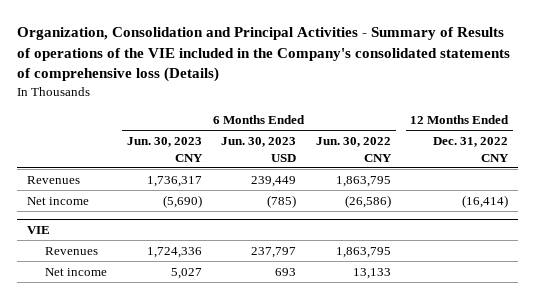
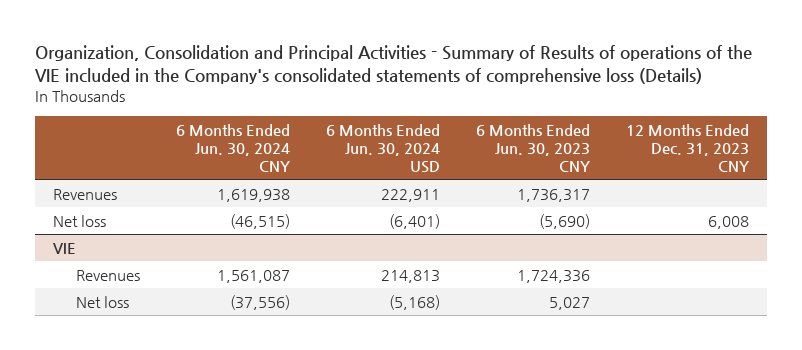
- | 6 Months Ended Jun. 30, 2023 CNY | 6 Months Ended Jun. 30, 2023 USD | 6 Months Ended Jun. 30, 2022 CNY | 12 Months Ended Dec. 31, 2022 CNY
+ | 6 Months Ended Jun. 30, 2024 CNY | 6 Months Ended Jun. 30, 2024 USD | 6 Months Ended Jun. 30, 2023 CNY | 12 Months Ended Dec. 31, 2023 CNY
- Net income | (5,690) | (785) | (26,586) | (16,414)
+ Net loss | (46,515) | (6,401) | (5,690) | 6,008
@ VIE
- Net income | 5,027 | 693 | 13,133 |
+ Net loss | (37,556) | (5,168) | 5,027 |

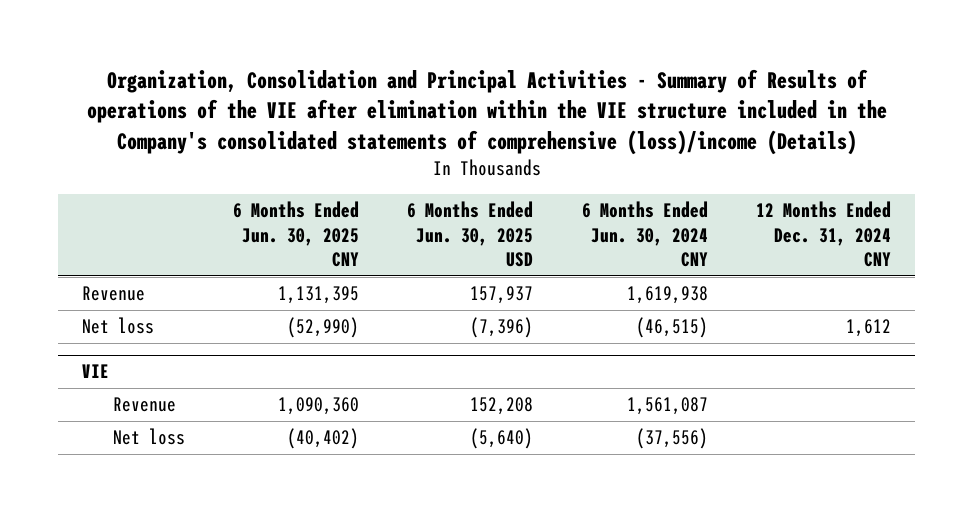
- Organization, Consolidation and Principal Activities - Summary of Results of operations of the VIE included in the Company's consolidated statements of comprehensive loss (Details)
+ Organization, Consolidation and Principal Activities - Summary of Results of operations of the VIE after elimination within the VIE structure included in the Company's consolidated statements of comprehensive (loss)/income (Details)
- | 6 Months Ended Jun. 30, 2024 CNY | 6 Months Ended Jun. 30, 2024 USD | 6 Months Ended Jun. 30, 2023 CNY | 12 Months Ended Dec. 31, 2023 CNY
+ | 6 Months Ended Jun. 30, 2025 CNY | 6 Months Ended Jun. 30, 2025 USD | 6 Months Ended Jun. 30, 2024 CNY | 12 Months Ended Dec. 31, 2024 CNY
- Revenues | 1,619,938 | 222,911 | 1,736,317 |
+ Revenue | 1,131,395 | 157,937 | 1,619,938 |
@ VIE
- Revenues | 1,561,087 | 214,813 | 1,724,336 |
+ Revenue | 1,090,360 | 152,208 | 1,561,087 |

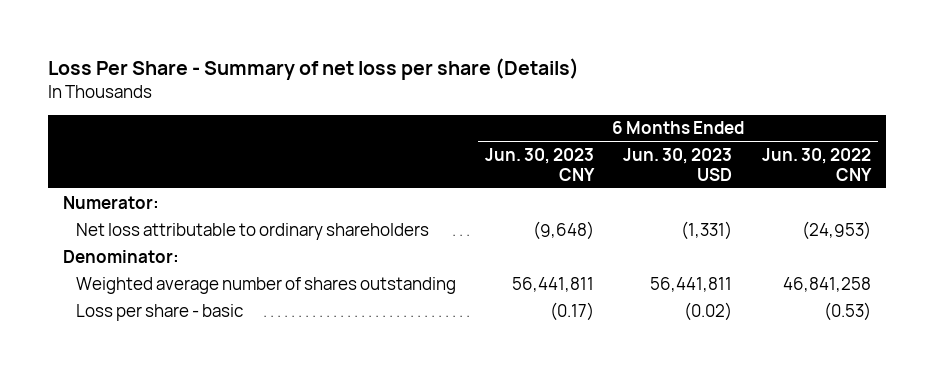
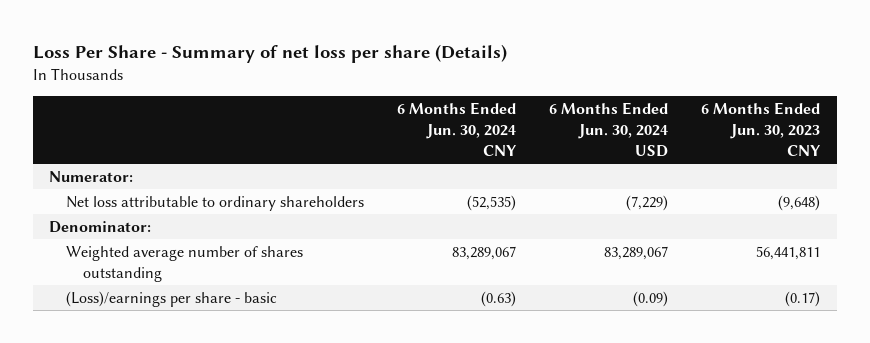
- | 6 Months Ended Jun. 30, 2023 CNY | 6 Months Ended Jun. 30, 2023 USD | 6 Months Ended Jun. 30, 2022 CNY
+ | 6 Months Ended Jun. 30, 2024 CNY | 6 Months Ended Jun. 30, 2024 USD | 6 Months Ended Jun. 30, 2023 CNY
- Loss per share - basic | (0.17) | (0.02) | (0.53)
+ (Loss)/earnings per share - basic | (0.63) | (0.09) | (0.17)

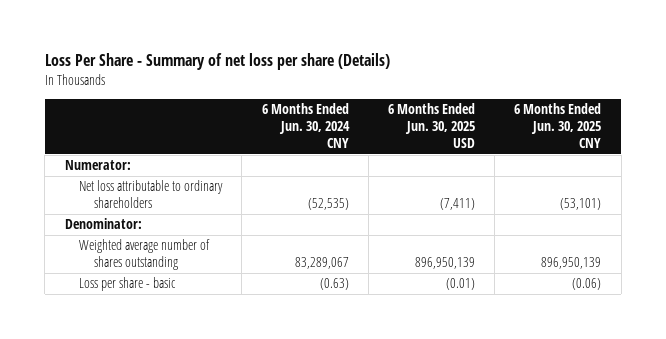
- | 6 Months Ended Jun. 30, 2024 CNY | 6 Months Ended Jun. 30, 2024 USD | 6 Months Ended Jun. 30, 2023 CNY
+ | 6 Months Ended Jun. 30, 2024 CNY | 6 Months Ended Jun. 30, 2025 USD | 6 Months Ended Jun. 30, 2025 CNY
- (Loss)/earnings per share - basic | (0.63) | (0.09) | (0.17)
+ Loss per share - basic | (0.63) | (0.01) | (0.06)

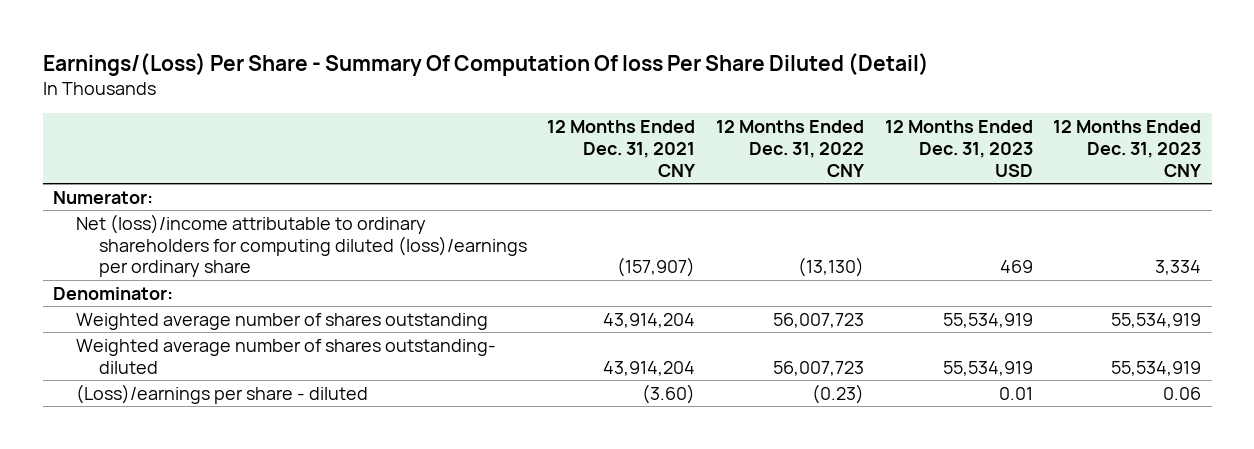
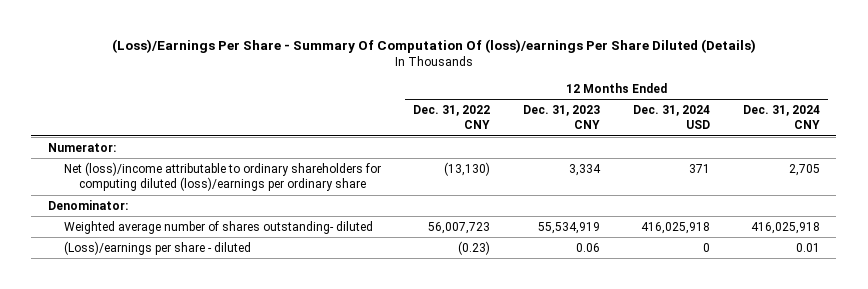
- Earnings/(Loss) Per Share - Summary Of Computation Of loss Per Share Diluted (Detail)
+ (Loss)/Earnings Per Share - Summary Of Computation Of (loss)/earnings Per Share Diluted (Details)
- | 12 Months Ended Dec. 31, 2021 CNY | 12 Months Ended Dec. 31, 2022 CNY | 12 Months Ended Dec. 31, 2023 USD | 12 Months Ended Dec. 31, 2023 CNY
+ | 12 Months Ended Dec. 31, 2022 CNY | 12 Months Ended Dec. 31, 2023 CNY | 12 Months Ended Dec. 31, 2024 USD | 12 Months Ended Dec. 31, 2024 CNY
- Weighted average number of shares outstanding | 43,914,204 | 56,007,723 | 55,534,919 | 55,534,919

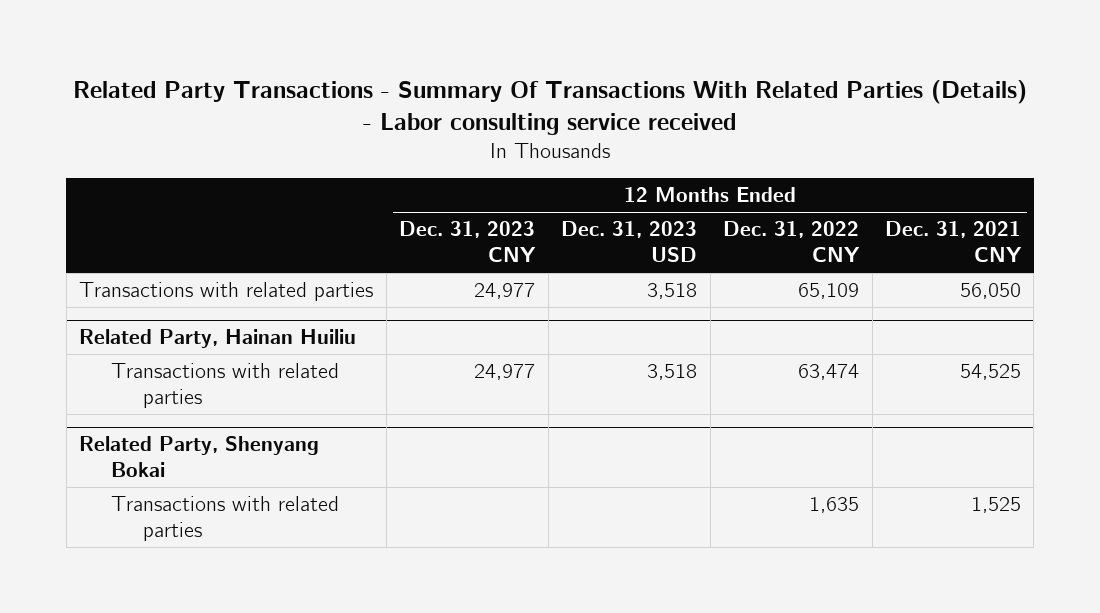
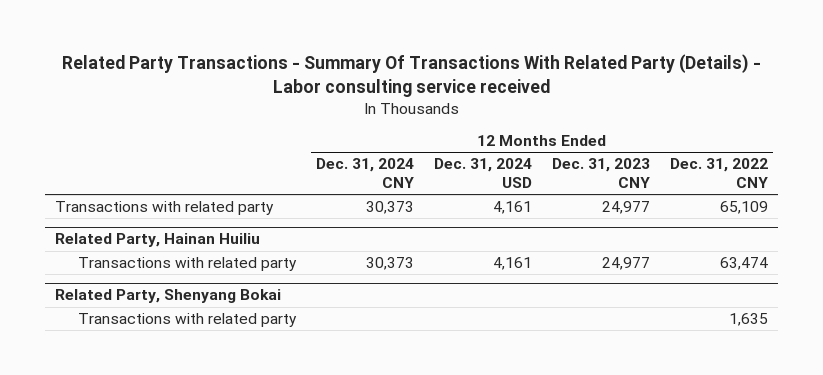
- Related Party Transactions - Summary Of Transactions With Related Parties (Details) - Labor consulting service received
+ Related Party Transactions - Summary Of Transactions With Related Party (Details) - Labor consulting service received
- | 12 Months Ended Dec. 31, 2023 CNY | 12 Months Ended Dec. 31, 2023 USD | 12 Months Ended Dec. 31, 2022 CNY | 12 Months Ended Dec. 31, 2021 CNY
+ | 12 Months Ended Dec. 31, 2024 CNY | 12 Months Ended Dec. 31, 2024 USD | 12 Months Ended Dec. 31, 2023 CNY | 12 Months Ended Dec. 31, 2022 CNY
- Transactions with related parties | 24,977 | 3,518 | 65,109 | 56,050
+ Transactions with related party | 30,373 | 4,161 | 24,977 | 65,109
@ Related Party, Hainan Huiliu
- Transactions with related parties | 24,977 | 3,518 | 63,474 | 54,525
+ Transactions with related party | 30,373 | 4,161 | 24,977 | 63,474
@ Related Party, Shenyang Bokai
- Transactions with related parties | | | 1,635 | 1,525
+ Transactions with related party | | | | 1,635

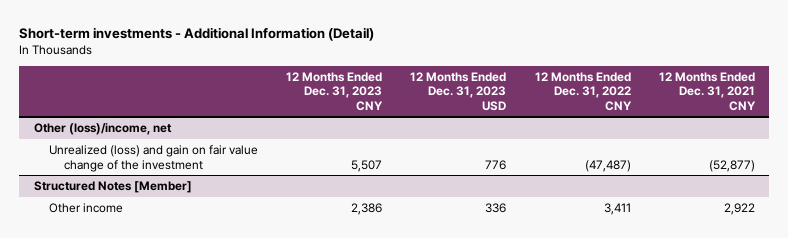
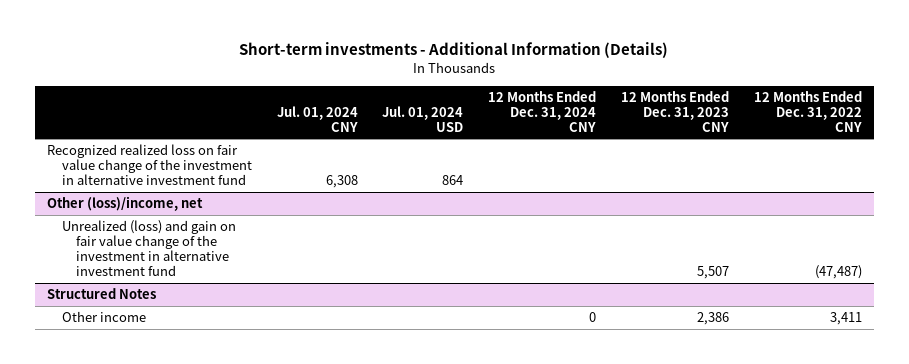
- Short-term investments - Additional Information (Detail)
+ Short-term investments - Additional Information (Details)
- | 12 Months Ended Dec. 31, 2023 CNY | 12 Months Ended Dec. 31, 2023 USD | 12 Months Ended Dec. 31, 2022 CNY | 12 Months Ended Dec. 31, 2021 CNY
+ | Jul. 01, 2024 CNY | Jul. 01, 2024 USD | 12 Months Ended Dec. 31, 2024 CNY | 12 Months Ended Dec. 31, 2023 CNY | 12 Months Ended Dec. 31, 2022 CNY
+ Recognized realized loss on fair value change of the investment in alternative investment fund | 6,308 | 864 | | |
@ Other (loss)/income, net
- Unrealized (loss) and gain on fair value change of the investment | 5,507 | 776 | (47,487) | (52,877)
- Structured Notes [Member]
@ Other (loss)/income, net
+ Unrealized (loss) and gain on fair value change of the investment in alternative investment fund | | | | 5,507 | (47,487)
+ Structured Notes

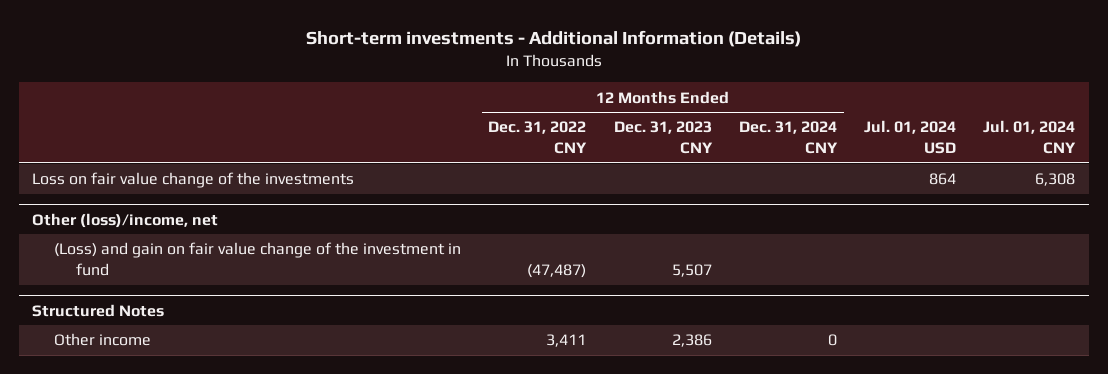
- | Jul. 01, 2024 CNY | Jul. 01, 2024 USD | 12 Months Ended Dec. 31, 2024 CNY | 12 Months Ended Dec. 31, 2023 CNY | 12 Months Ended Dec. 31, 2022 CNY
+ | 12 Months Ended Dec. 31, 2022 CNY | 12 Months Ended Dec. 31, 2023 CNY | 12 Months Ended Dec. 31, 2024 CNY | Jul. 01, 2024 USD | Jul. 01, 2024 CNY
- Recognized realized loss on fair value change of the investment in alternative investment fund | 6,308 | 864 | | |
+ Loss on fair value change of the investments | | | | 864 | 6,308
@ Other (loss)/income, net
- Unrealized (loss) and gain on fair value change of the investment in alternative investment fund | | | | 5,507 | (47,487)
+ (Loss) and gain on fair value change of the investment in fund | (47,487) | 5,507 | | |

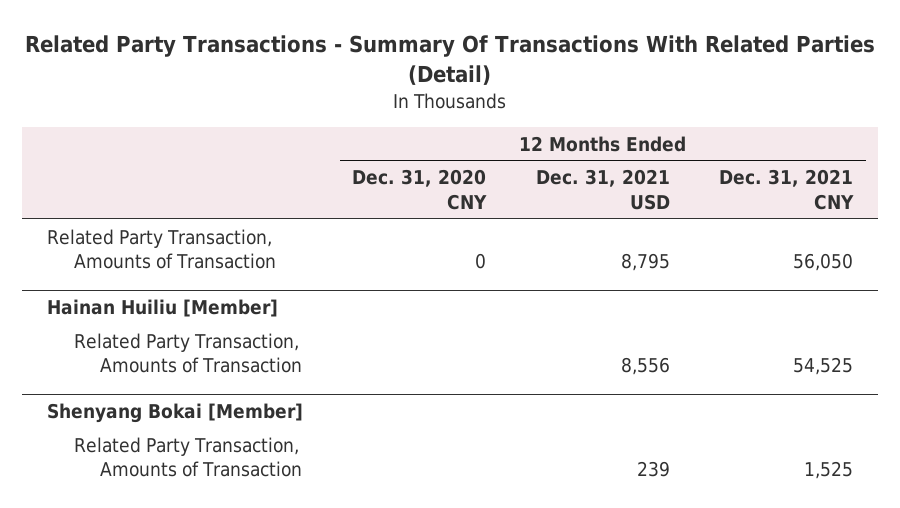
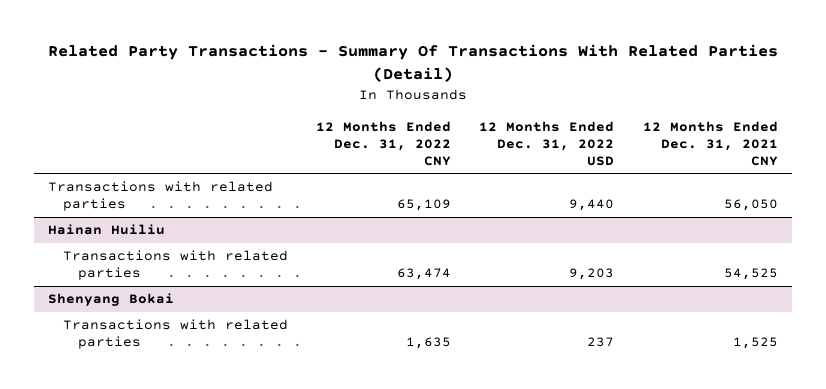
- | 12 Months Ended Dec. 31, 2020 CNY | 12 Months Ended Dec. 31, 2021 USD | 12 Months Ended Dec. 31, 2021 CNY
+ | 12 Months Ended Dec. 31, 2022 CNY | 12 Months Ended Dec. 31, 2022 USD | 12 Months Ended Dec. 31, 2021 CNY
- Related Party Transaction, Amounts of Transaction | 0 | 8,795 | 56,050
- Hainan Huiliu [Member]
- Related Party Transaction, Amounts of Transaction | | 8,556 | 54,525
- Shenyang Bokai [Member]
- Related Party Transaction, Amounts of Transaction | | 239 | 1,525
+ Transactions with related parties | 65,109 | 9,440 | 56,050
+ Hainan Huiliu
+ Transactions with related parties | 63,474 | 9,203 | 54,525
+ Shenyang Bokai
+ Transactions with related parties | 1,635 | 237 | 1,525

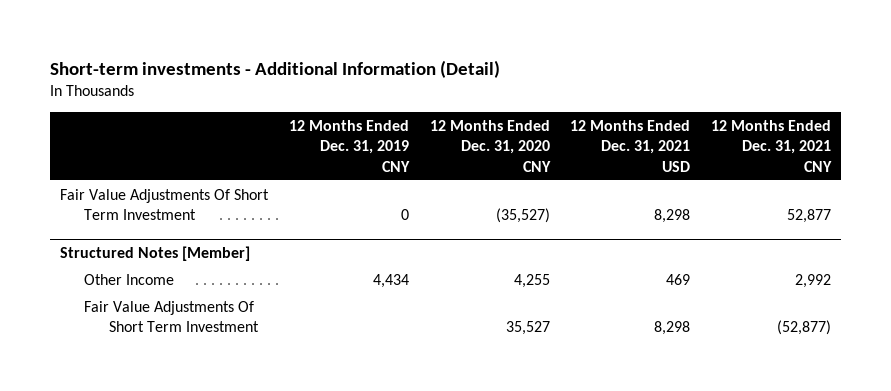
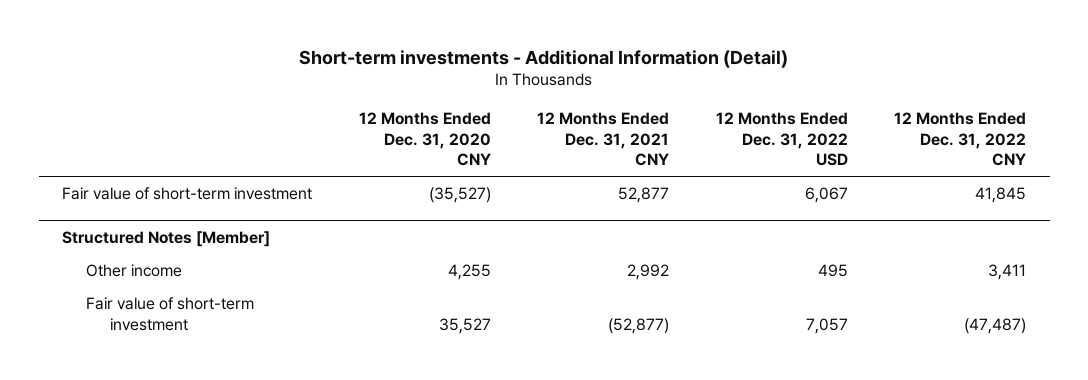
- | 12 Months Ended Dec. 31, 2019 CNY | 12 Months Ended Dec. 31, 2020 CNY | 12 Months Ended Dec. 31, 2021 USD | 12 Months Ended Dec. 31, 2021 CNY
+ | 12 Months Ended Dec. 31, 2020 CNY | 12 Months Ended Dec. 31, 2021 CNY | 12 Months Ended Dec. 31, 2022 USD | 12 Months Ended Dec. 31, 2022 CNY
- Fair Value Adjustments Of Short Term Investment | 0 | (35,527) | 8,298 | 52,877
+ Fair value of short-term investment | (35,527) | 52,877 | 6,067 | 41,845
@ Structured Notes [Member]
- Other Income | 4,434 | 4,255 | 469 | 2,992
- Fair Value Adjustments Of Short Term Investment | | 35,527 | 8,298 | (52,877)
+ Other income | 4,255 | 2,992 | 495 | 3,411
+ Fair value of short-term investment | 35,527 | (52,877) | 7,057 | (47,487)

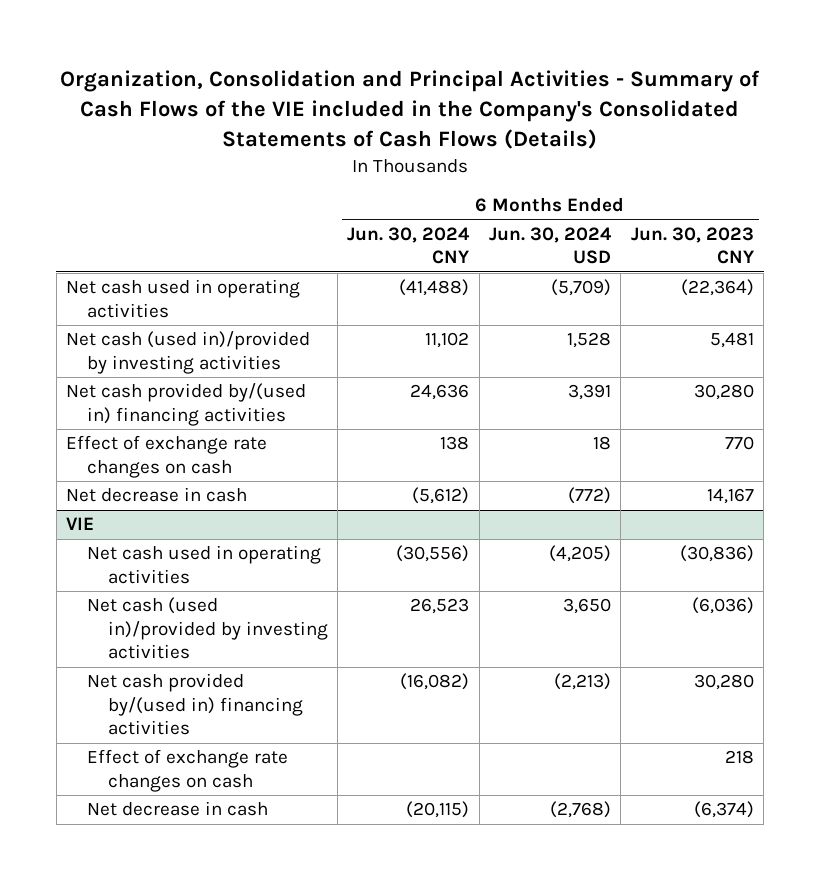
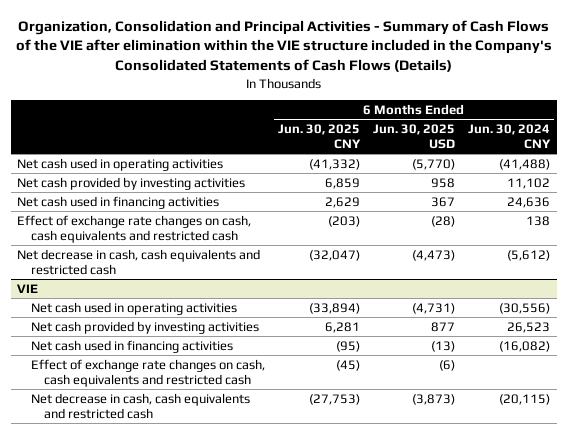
- Organization, Consolidation and Principal Activities - Summary of Cash Flows of the VIE included in the Company's Consolidated Statements of Cash Flows (Details)
+ Organization, Consolidation and Principal Activities - Summary of Cash Flows of the VIE after elimination within the VIE structure included in the Company's Consolidated Statements of Cash Flows (Details)
- | 6 Months Ended Jun. 30, 2024 CNY | 6 Months Ended Jun. 30, 2024 USD | 6 Months Ended Jun. 30, 2023 CNY
+ | 6 Months Ended Jun. 30, 2025 CNY | 6 Months Ended Jun. 30, 2025 USD | 6 Months Ended Jun. 30, 2024 CNY
- Net cash (used in)/provided by investing activities | 11,102 | 1,528 | 5,481
- Net cash provided by/(used in) financing activities | 24,636 | 3,391 | 30,280
- Effect of exchange rate changes on cash | 138 | 18 | 770
- Net decrease in cash | (5,612) | (772) | 14,167
+ Net cash provided by investing activities | 6,859 | 958 | 11,102
+ Net cash used in financing activities | 2,629 | 367 | 24,636
+ Effect of exchange rate changes on cash, cash equivalents and restricted cash | (203) | (28) | 138
+ Net decrease in cash, cash equivalents and restricted cash | (32,047) | (4,473) | (5,612)
@ VIE
- Net cash (used in)/provided by investing activities | 26,523 | 3,650 | (6,036)
- Net cash provided by/(used in) financing activities | (16,082) | (2,213) | 30,280
- Effect of exchange rate changes on cash | | | 218
- Net decrease in cash | (20,115) | (2,768) | (6,374)
+ Net cash provided by investing activities | 6,281 | 877 | 26,523
+ Net cash used in financing activities | (95) | (13) | (16,082)
+ Effect of exchange rate changes on cash, cash equivalents and restricted cash | (45) | (6) |
+ Net decrease in cash, cash equivalents and restricted cash | (27,753) | (3,873) | (20,115)

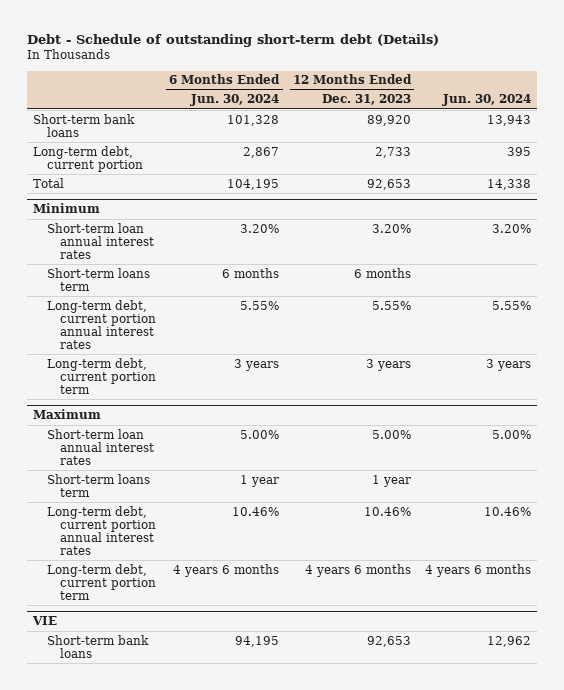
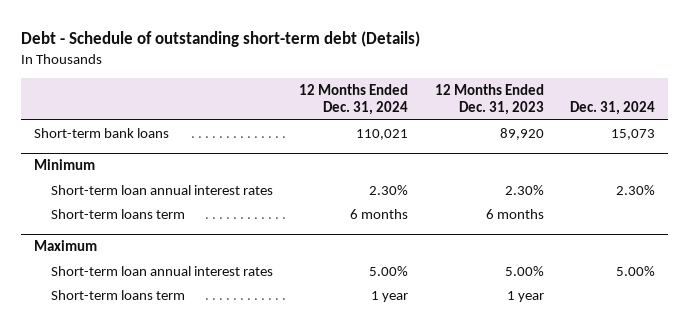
- | 6 Months Ended Jun. 30, 2024 | 12 Months Ended Dec. 31, 2023 | Jun. 30, 2024
+ | 12 Months Ended Dec. 31, 2024 | 12 Months Ended Dec. 31, 2023 | Dec. 31, 2024
- Long-term debt, current portion | 2,867 | 2,733 | 395
- Total | 104,195 | 92,653 | 14,338
@ Minimum
- Short-term loan annual interest rates | 3.20% | 3.20% | 3.20%
+ Short-term loan annual interest rates | 2.30% | 2.30% | 2.30%
- Long-term debt, current portion annual interest rates | 5.55% | 5.55% | 5.55%
- Long-term debt, current portion term | 3 years | 3 years | 3 years
@ Maximum
- Long-term debt, current portion annual interest rates | 10.46% | 10.46% | 10.46%
- Long-term debt, current portion term | 4 years 6 months | 4 years 6 months | 4 years 6 months
- VIE
- Short-term bank loans | 94,195 | 92,653 | 12,962

